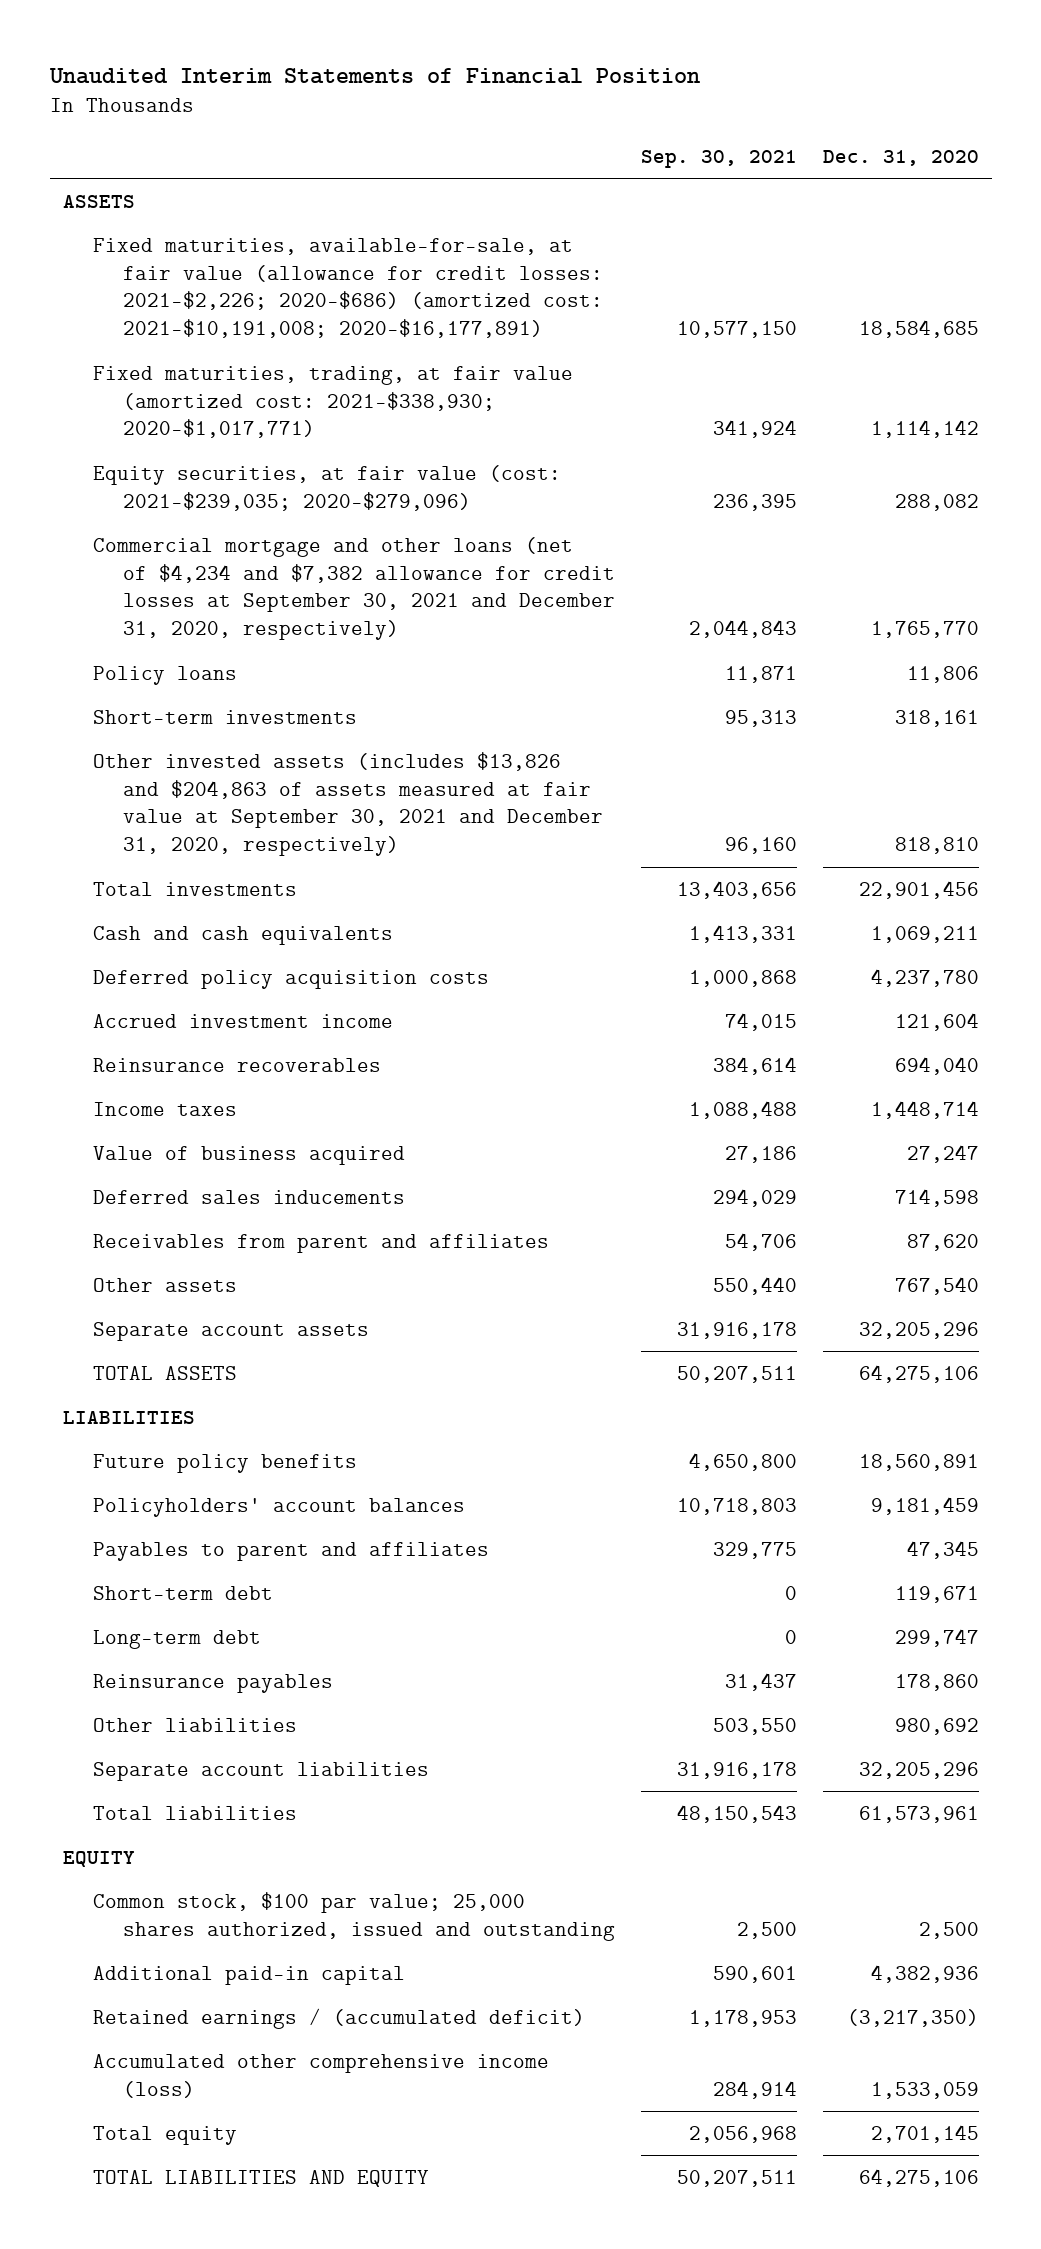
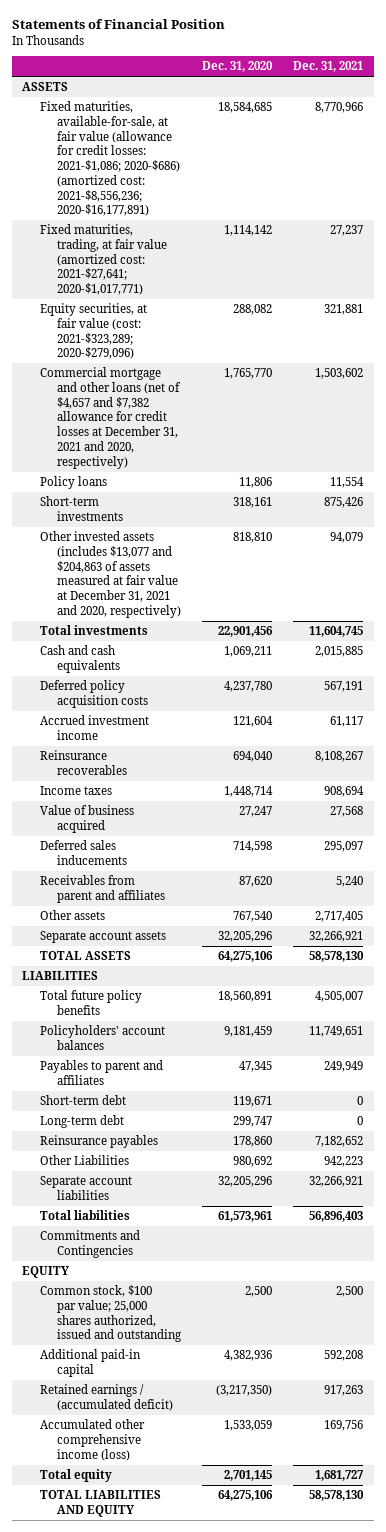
- Unaudited Interim Statements of Financial Position
+ Statements of Financial Position
- | Sep. 30, 2021 | Dec. 31, 2020
+ | Dec. 31, 2020 | Dec. 31, 2021
- Fixed maturities, available-for-sale, at fair value (allowance for credit losses: 2021-$2,226; 2020-$686) (amortized cost: 2021-$10,191,008; 2020-$16,177,891) | 10,577,150 | 18,584,685
- Fixed maturities, trading, at fair value (amortized cost: 2021-$338,930; 2020-$1,017,771) | 341,924 | 1,114,142
- Equity securities, at fair value (cost: 2021-$239,035; 2020-$279,096) | 236,395 | 288,082
- Commercial mortgage and other loans (net of $4,234 and $7,382 allowance for credit losses at September 30, 2021 and December 31, 2020, respectively) | 2,044,843 | 1,765,770
+ Fixed maturities, available-for-sale, at fair value (allowance for credit losses: 2021-$1,086; 2020-$686) (amortized cost: 2021-$8,556,236; 2020-$16,177,891) | 18,584,685 | 8,770,966
+ Fixed maturities, trading, at fair value (amortized cost: 2021-$27,641; 2020-$1,017,771) | 1,114,142 | 27,237
+ Equity securities, at fair value (cost: 2021-$323,289; 2020-$279,096) | 288,082 | 321,881
+ Commercial mortgage and other loans (net of $4,657 and $7,382 allowance for credit losses at December 31, 2021 and 2020, respectively) | 1,765,770 | 1,503,602
- Other invested assets (includes $13,826 and $204,863 of assets measured at fair value at September 30, 2021 and December 31, 2020, respectively) | 96,160 | 818,810
+ Other invested assets (includes $13,077 and $204,863 of assets measured at fair value at December 31, 2021 and 2020, respectively) | 818,810 | 94,079
- Future policy benefits | 4,650,800 | 18,560,891
+ Total future policy benefits | 18,560,891 | 4,505,007
- Other liabilities | 503,550 | 980,692
+ Other Liabilities | 980,692 | 942,223
+ Commitments and Contingencies

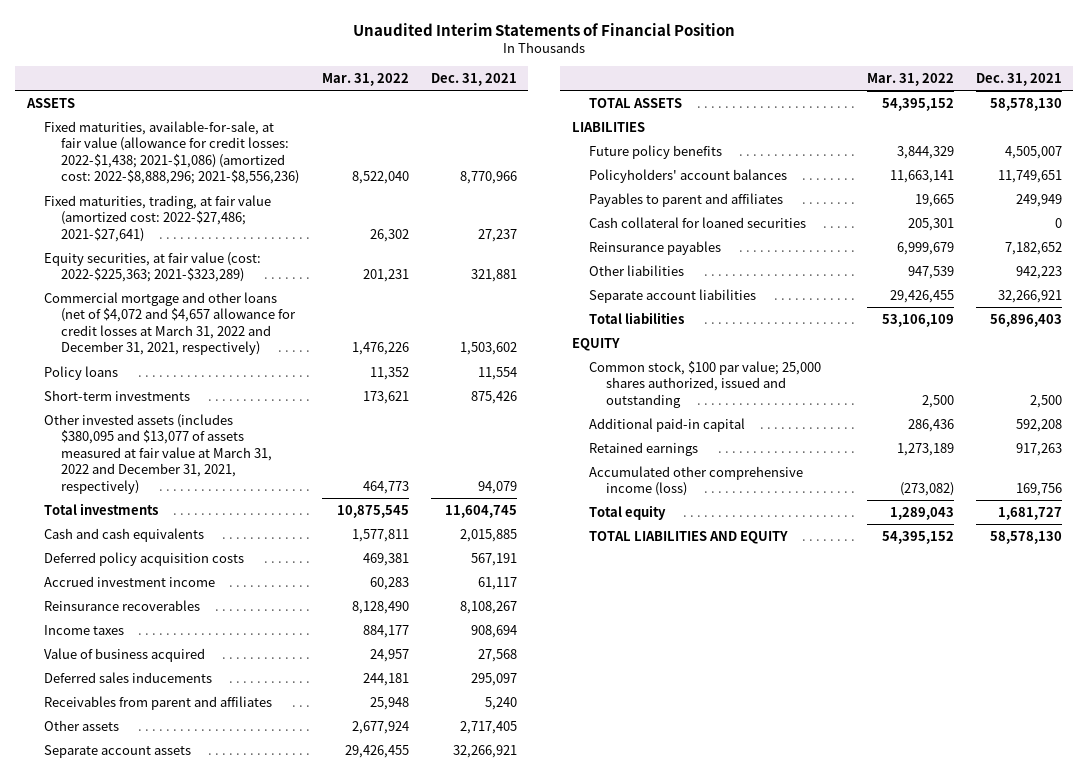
- Statements of Financial Position
+ Unaudited Interim Statements of Financial Position
- | Dec. 31, 2020 | Dec. 31, 2021
+ | Mar. 31, 2022 | Dec. 31, 2021
- Fixed maturities, available-for-sale, at fair value (allowance for credit losses: 2021-$1,086; 2020-$686) (amortized cost: 2021-$8,556,236; 2020-$16,177,891) | 18,584,685 | 8,770,966
- Fixed maturities, trading, at fair value (amortized cost: 2021-$27,641; 2020-$1,017,771) | 1,114,142 | 27,237
- Equity securities, at fair value (cost: 2021-$323,289; 2020-$279,096) | 288,082 | 321,881
- Commercial mortgage and other loans (net of $4,657 and $7,382 allowance for credit losses at December 31, 2021 and 2020, respectively) | 1,765,770 | 1,503,602
+ Fixed maturities, available-for-sale, at fair value (allowance for credit losses: 2022-$1,438; 2021-$1,086) (amortized cost: 2022-$8,888,296; 2021-$8,556,236) | 8,522,040 | 8,770,966
+ Fixed maturities, trading, at fair value (amortized cost: 2022-$27,486; 2021-$27,641) | 26,302 | 27,237
+ Equity securities, at fair value (cost: 2022-$225,363; 2021-$323,289) | 201,231 | 321,881
+ Commercial mortgage and other loans (net of $4,072 and $4,657 allowance for credit losses at March 31, 2022 and December 31, 2021, respectively) | 1,476,226 | 1,503,602
- Other invested assets (includes $13,077 and $204,863 of assets measured at fair value at December 31, 2021 and 2020, respectively) | 818,810 | 94,079
+ Other invested assets (includes $380,095 and $13,077 of assets measured at fair value at March 31, 2022 and December 31, 2021, respectively) | 464,773 | 94,079
- Total future policy benefits | 18,560,891 | 4,505,007
+ Future policy benefits | 3,844,329 | 4,505,007
- Short-term debt | 119,671 | 0
- Long-term debt | 299,747 | 0
+ Cash collateral for loaned securities | 205,301 | 0
- Other Liabilities | 980,692 | 942,223
+ Other liabilities | 947,539 | 942,223
- Commitments and Contingencies
- Retained earnings / (accumulated deficit) | (3,217,350) | 917,263
+ Retained earnings | 1,273,189 | 917,263

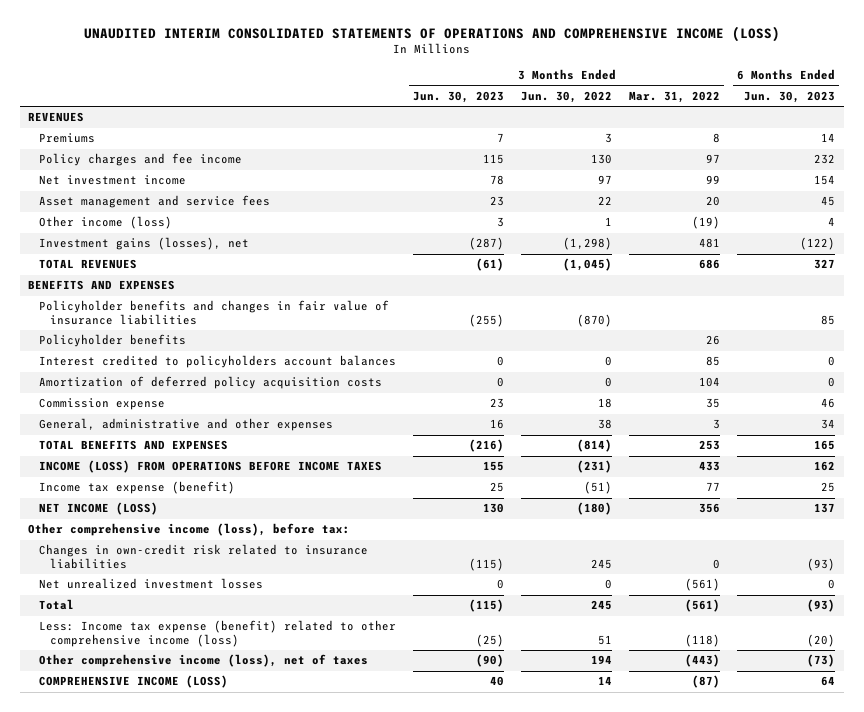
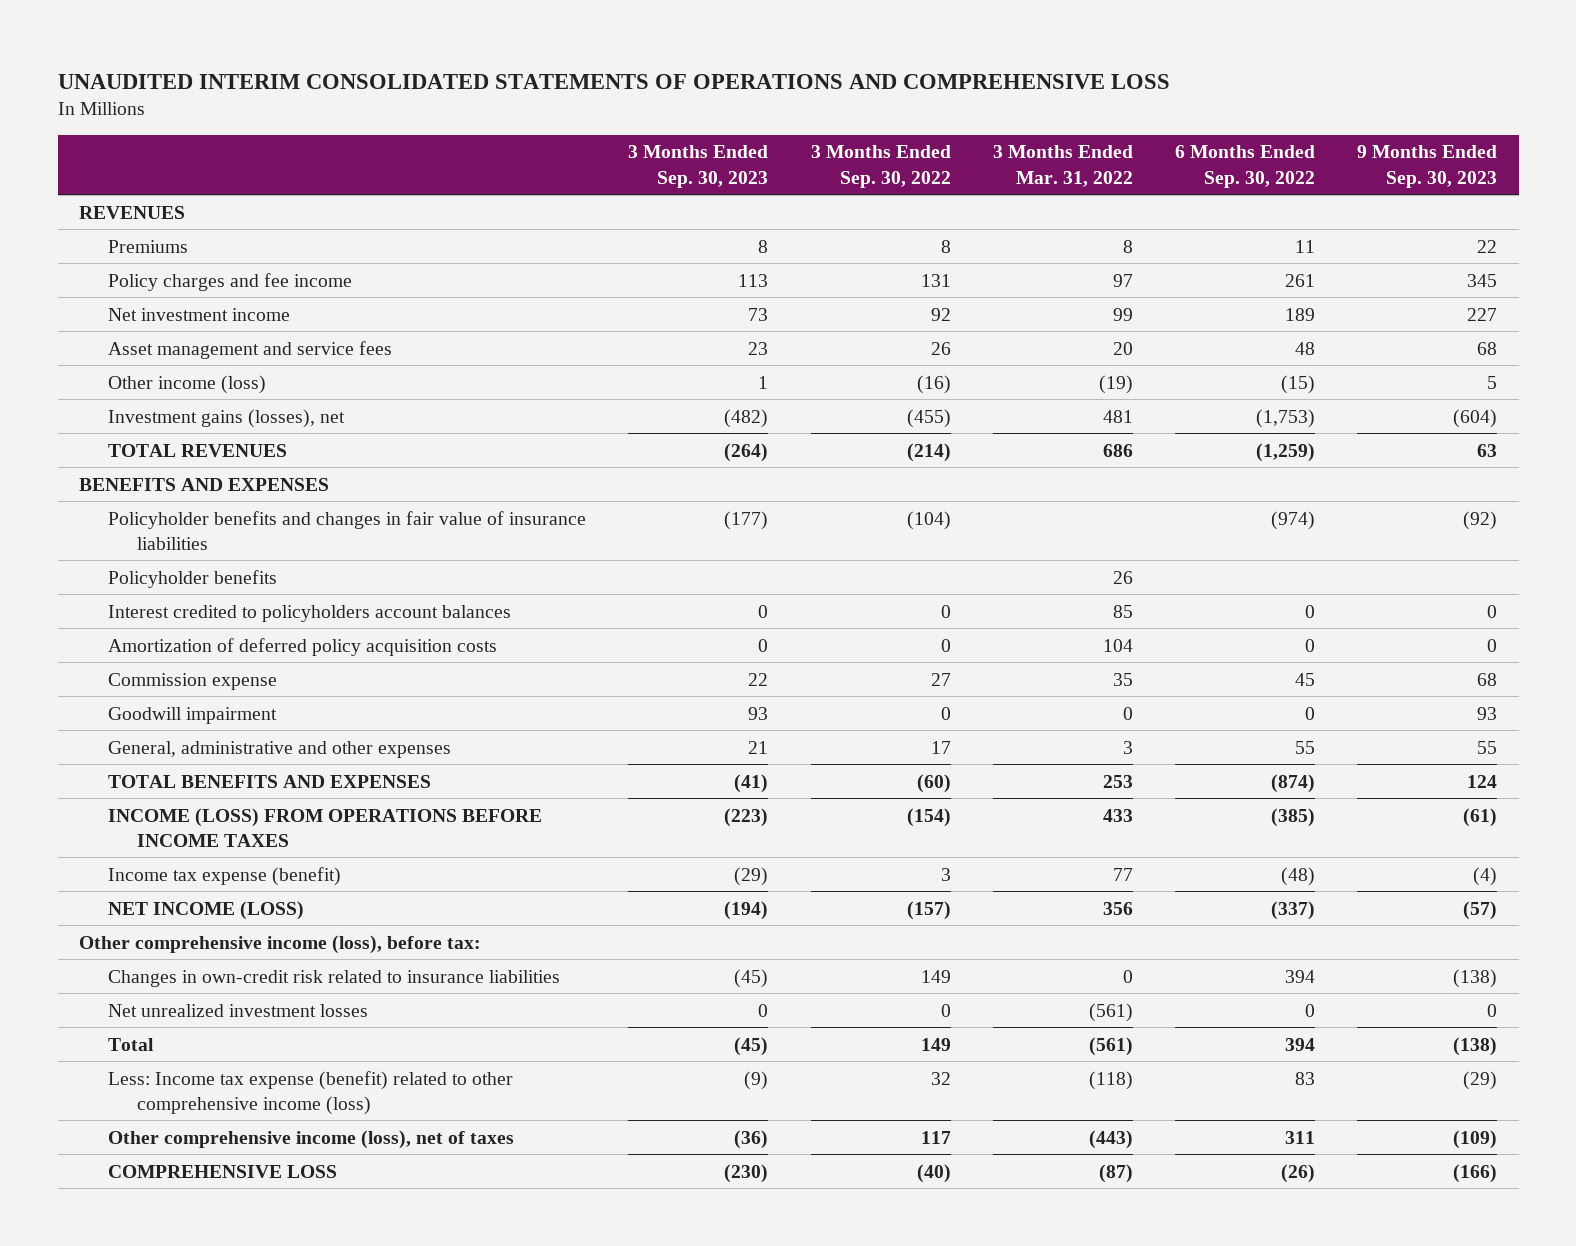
- UNAUDITED INTERIM CONSOLIDATED STATEMENTS OF OPERATIONS AND COMPREHENSIVE INCOME (LOSS)
+ UNAUDITED INTERIM CONSOLIDATED STATEMENTS OF OPERATIONS AND COMPREHENSIVE LOSS
- | 3 Months Ended Jun. 30, 2023 | 3 Months Ended Jun. 30, 2022 | 3 Months Ended Mar. 31, 2022 | 6 Months Ended Jun. 30, 2023
+ | 3 Months Ended Sep. 30, 2023 | 3 Months Ended Sep. 30, 2022 | 3 Months Ended Mar. 31, 2022 | 6 Months Ended Sep. 30, 2022 | 9 Months Ended Sep. 30, 2023
+ Goodwill impairment | 93 | 0 | 0 | 0 | 93
- COMPREHENSIVE INCOME (LOSS) | 40 | 14 | (87) | 64
+ COMPREHENSIVE LOSS | (230) | (40) | (87) | (26) | (166)

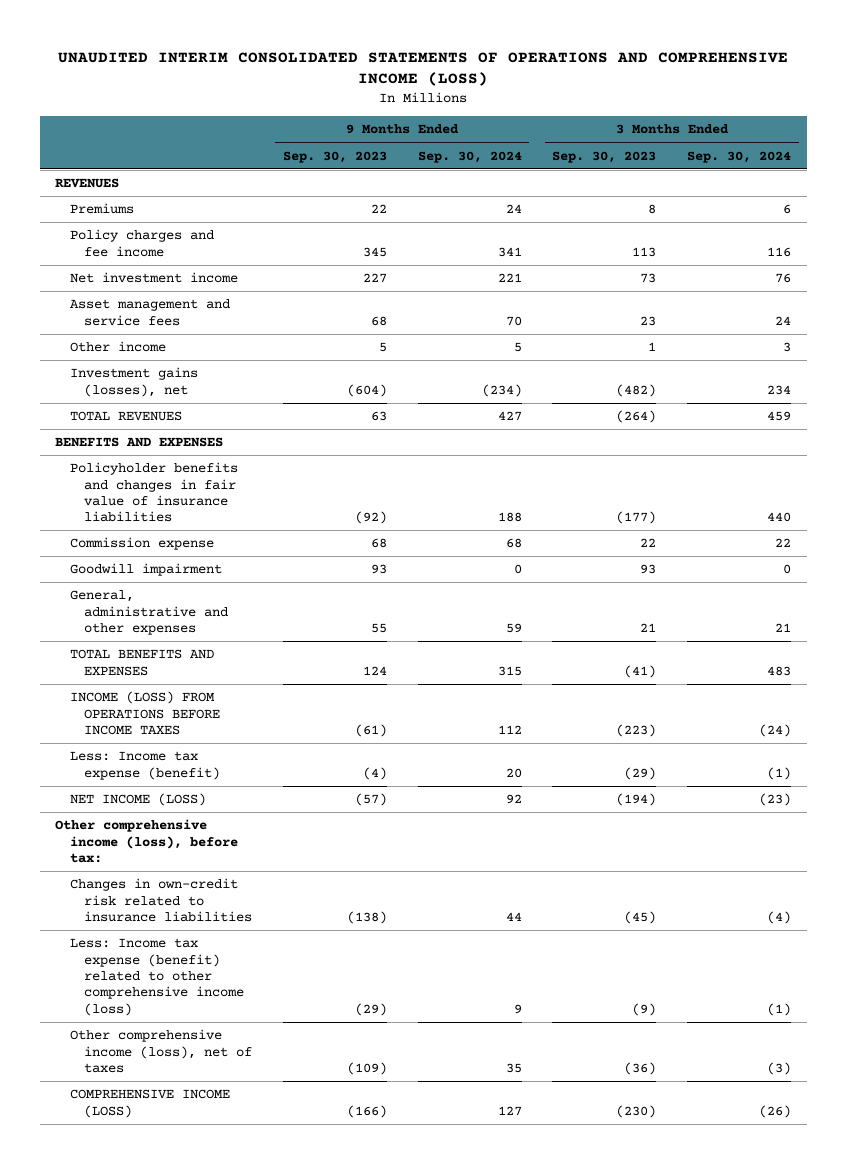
- UNAUDITED INTERIM CONSOLIDATED STATEMENTS OF OPERATIONS AND COMPREHENSIVE LOSS
+ UNAUDITED INTERIM CONSOLIDATED STATEMENTS OF OPERATIONS AND COMPREHENSIVE INCOME (LOSS)
- | 3 Months Ended Sep. 30, 2023 | 3 Months Ended Sep. 30, 2022 | 3 Months Ended Mar. 31, 2022 | 6 Months Ended Sep. 30, 2022 | 9 Months Ended Sep. 30, 2023
+ | 9 Months Ended Sep. 30, 2023 | 9 Months Ended Sep. 30, 2024 | 3 Months Ended Sep. 30, 2023 | 3 Months Ended Sep. 30, 2024
- Other income (loss) | 1 | (16) | (19) | (15) | 5
+ Other income | 5 | 5 | 1 | 3
- Policyholder benefits | | | 26 | |
- Interest credited to policyholders account balances | 0 | 0 | 85 | 0 | 0
- Amortization of deferred policy acquisition costs | 0 | 0 | 104 | 0 | 0
- Income tax expense (benefit) | (29) | 3 | 77 | (48) | (4)
+ Less: Income tax expense (benefit) | (4) | 20 | (29) | (1)
- Net unrealized investment losses | 0 | 0 | (561) | 0 | 0
- Total | (45) | 149 | (561) | 394 | (138)
- COMPREHENSIVE LOSS | (230) | (40) | (87) | (26) | (166)
+ COMPREHENSIVE INCOME (LOSS) | (166) | 127 | (230) | (26)

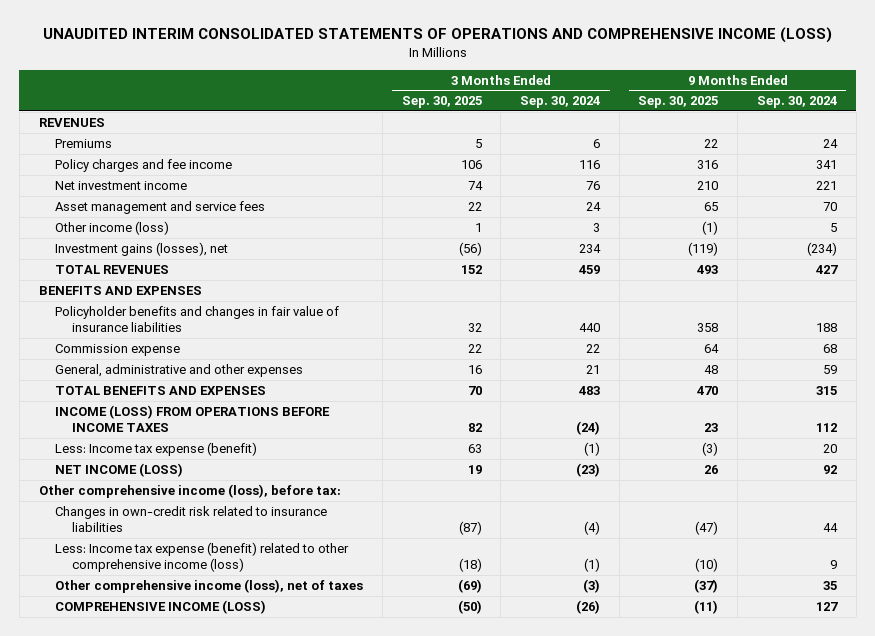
- | 9 Months Ended Sep. 30, 2023 | 9 Months Ended Sep. 30, 2024 | 3 Months Ended Sep. 30, 2023 | 3 Months Ended Sep. 30, 2024
+ | 3 Months Ended Sep. 30, 2025 | 3 Months Ended Sep. 30, 2024 | 9 Months Ended Sep. 30, 2025 | 9 Months Ended Sep. 30, 2024
- Other income | 5 | 5 | 1 | 3
+ Other income (loss) | 1 | 3 | (1) | 5
- Goodwill impairment | 93 | 0 | 93 | 0

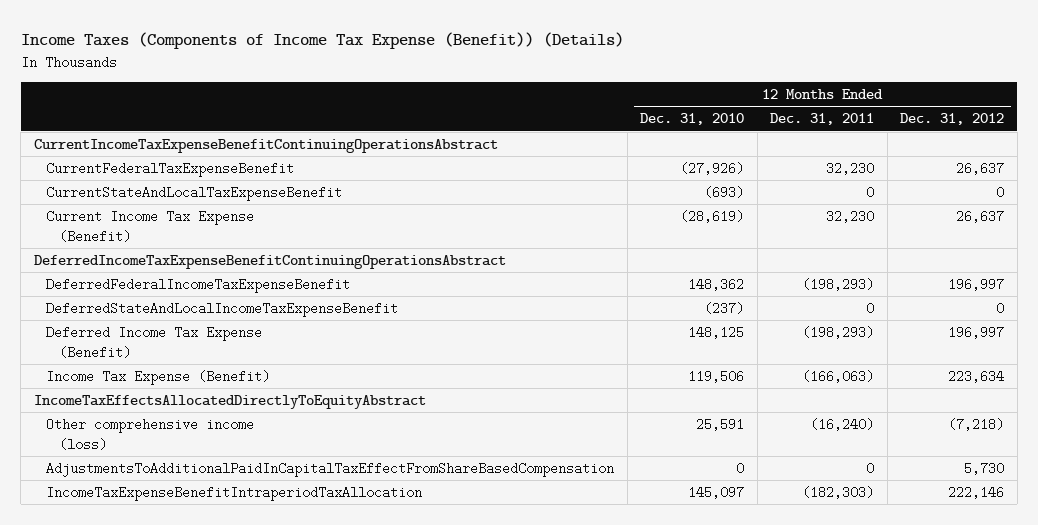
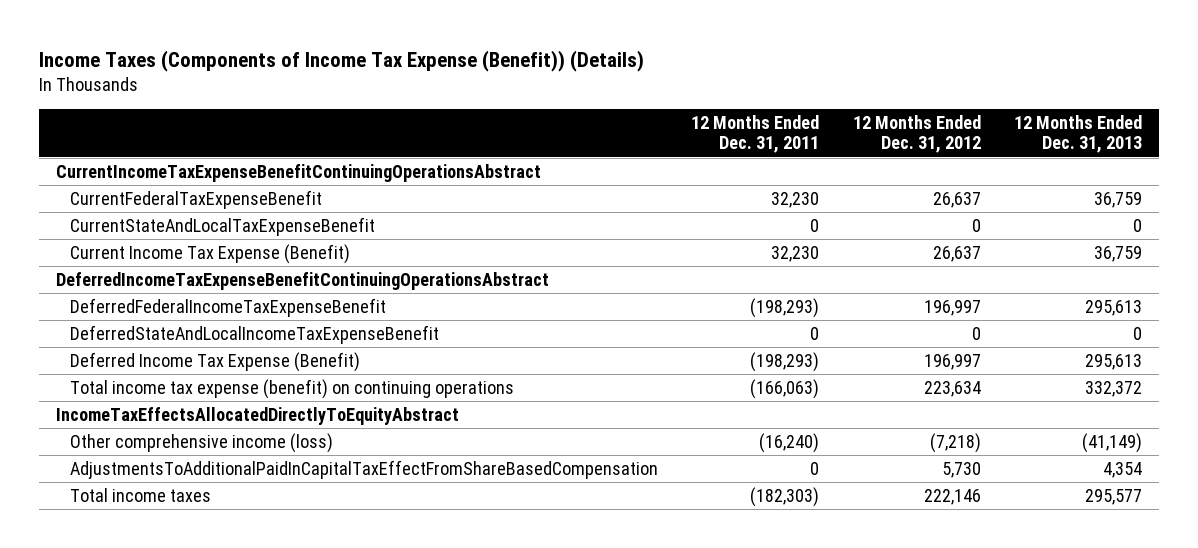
- | 12 Months Ended Dec. 31, 2010 | 12 Months Ended Dec. 31, 2011 | 12 Months Ended Dec. 31, 2012
+ | 12 Months Ended Dec. 31, 2011 | 12 Months Ended Dec. 31, 2012 | 12 Months Ended Dec. 31, 2013
- Income Tax Expense (Benefit) | 119,506 | (166,063) | 223,634
+ Total income tax expense (benefit) on continuing operations | (166,063) | 223,634 | 332,372
- IncomeTaxExpenseBenefitIntraperiodTaxAllocation | 145,097 | (182,303) | 222,146
+ Total income taxes | (182,303) | 222,146 | 295,577

